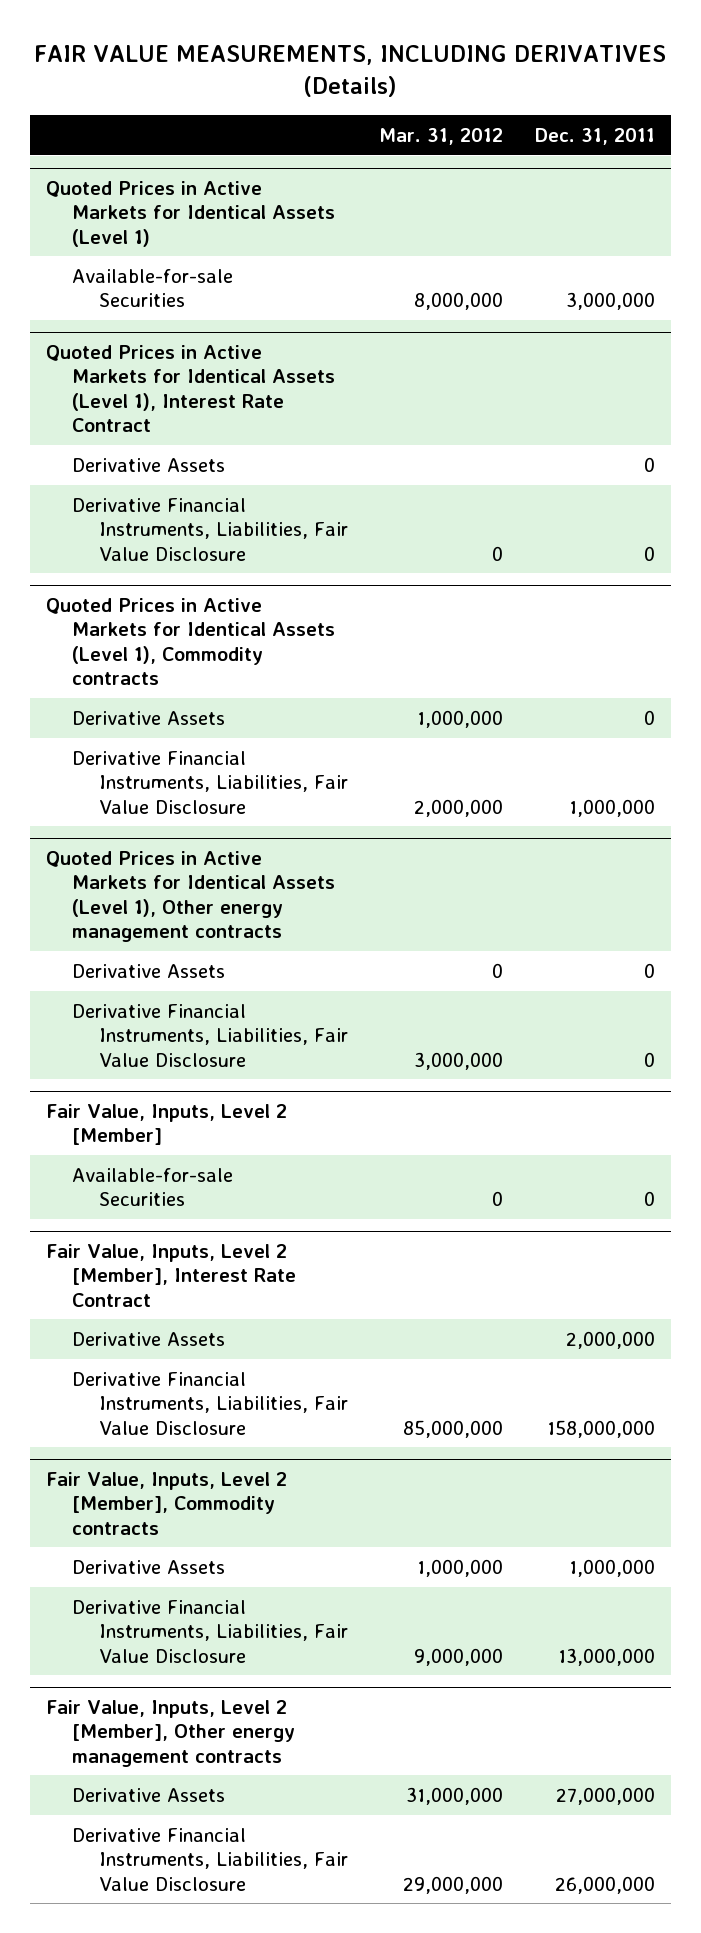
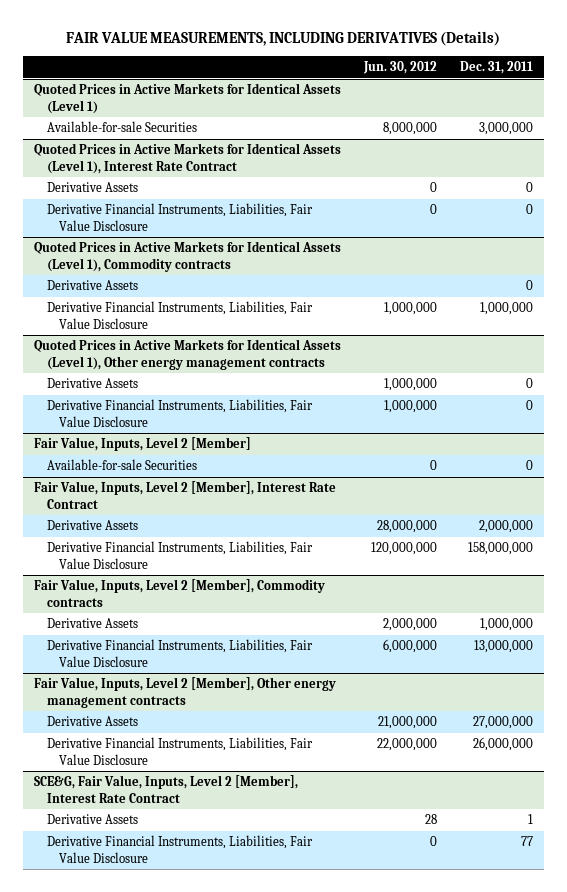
- | Mar. 31, 2012 | Dec. 31, 2011
+ | Jun. 30, 2012 | Dec. 31, 2011
+ SCE&G, Fair Value, Inputs, Level 2 [Member], Interest Rate Contract
+ Derivative Assets | 28 | 1
+ Derivative Financial Instruments, Liabilities, Fair Value Disclosure | 0 | 77

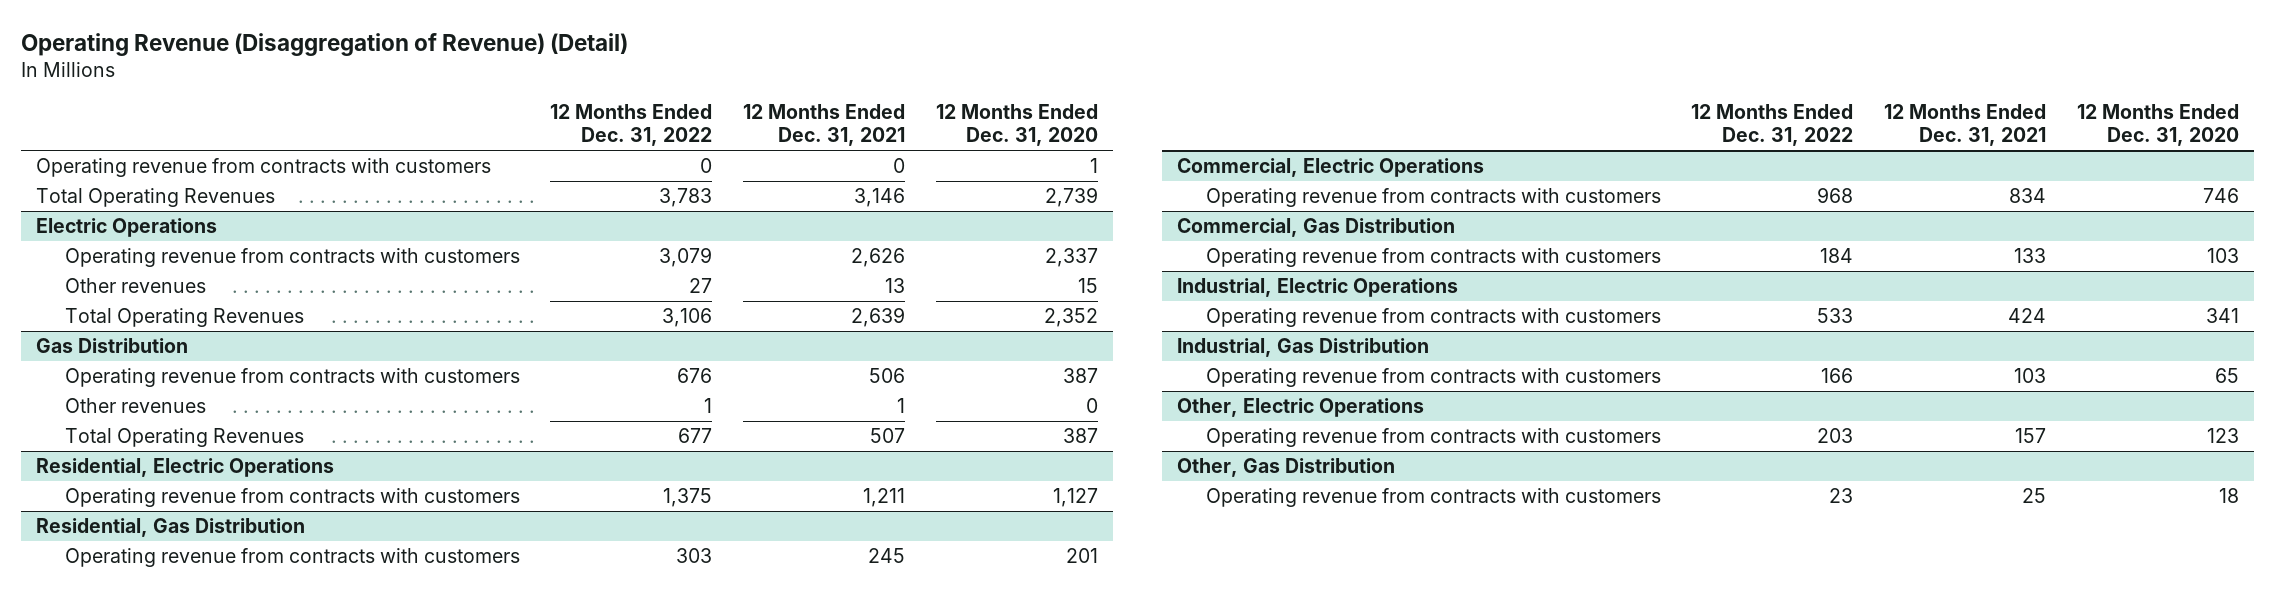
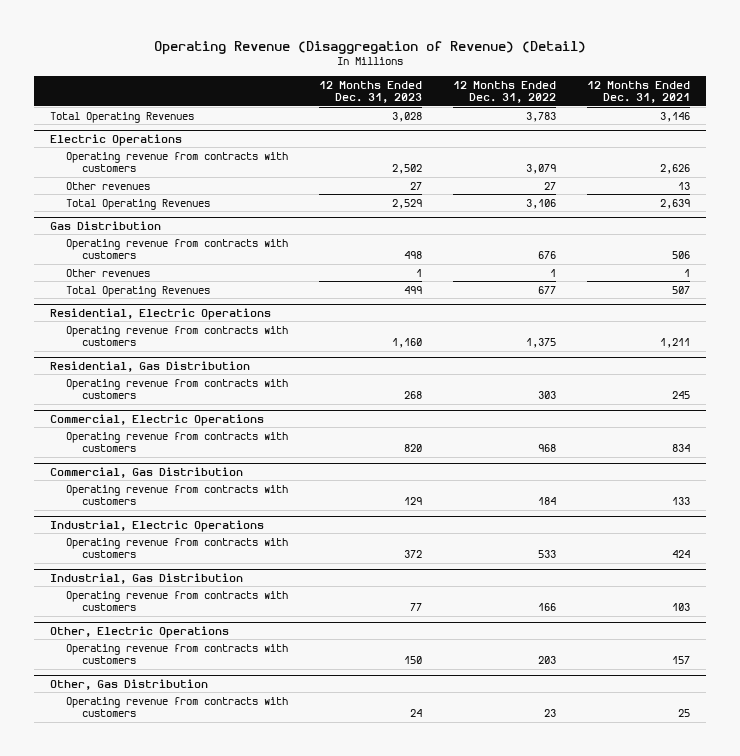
- | 12 Months Ended Dec. 31, 2022 | 12 Months Ended Dec. 31, 2021 | 12 Months Ended Dec. 31, 2020
+ | 12 Months Ended Dec. 31, 2023 | 12 Months Ended Dec. 31, 2022 | 12 Months Ended Dec. 31, 2021
- Operating revenue from contracts with customers | 0 | 0 | 1

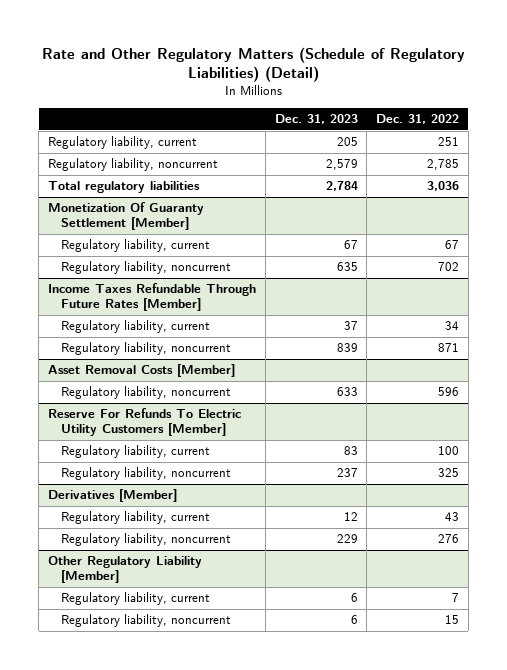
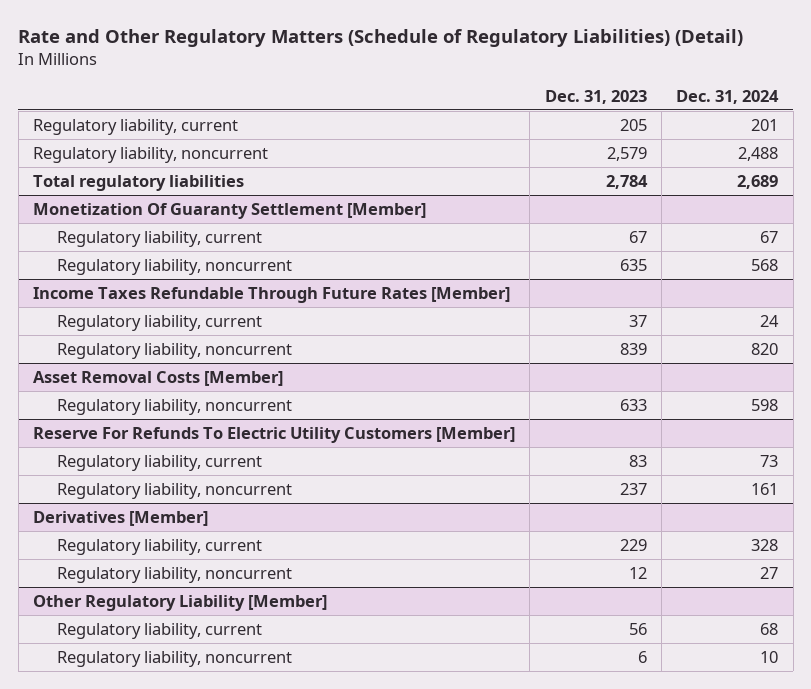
- | Dec. 31, 2023 | Dec. 31, 2022
+ | Dec. 31, 2023 | Dec. 31, 2024
@ Derivatives [Member]
- Regulatory liability, current | 12 | 43
- Regulatory liability, noncurrent | 229 | 276
+ Regulatory liability, current | 229 | 328
+ Regulatory liability, noncurrent | 12 | 27
@ Other Regulatory Liability [Member]
- Regulatory liability, current | 6 | 7
+ Regulatory liability, current | 56 | 68

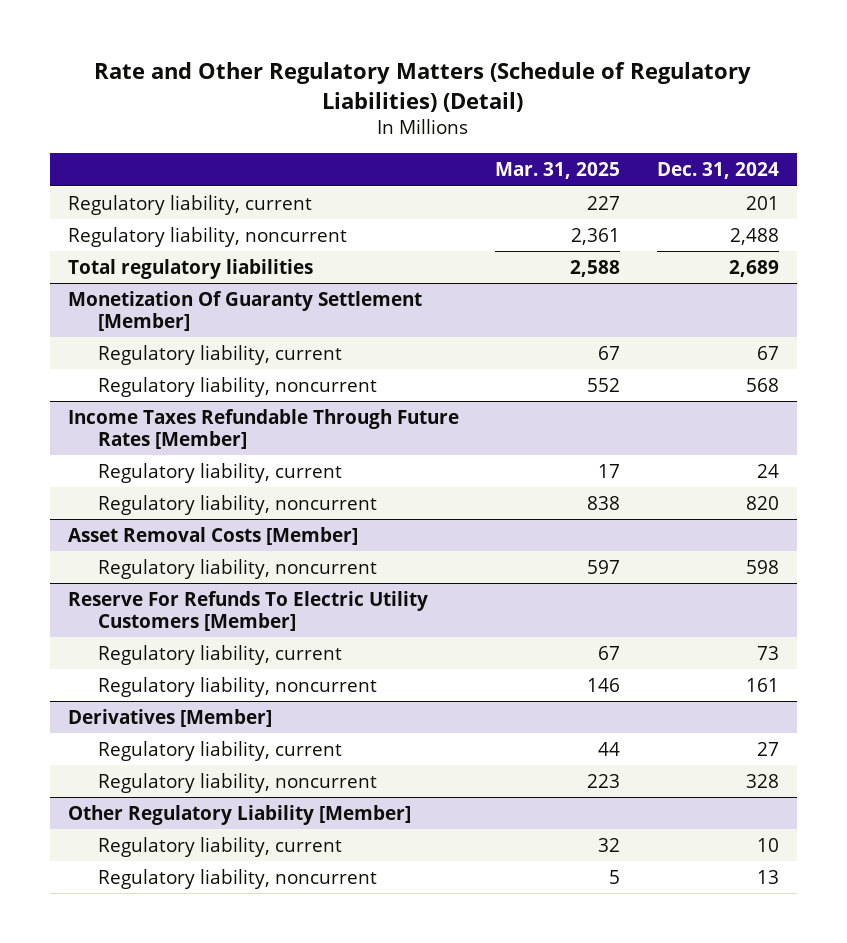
- | Dec. 31, 2023 | Dec. 31, 2024
+ | Mar. 31, 2025 | Dec. 31, 2024
@ Derivatives [Member]
- Regulatory liability, current | 229 | 328
- Regulatory liability, noncurrent | 12 | 27
+ Regulatory liability, current | 44 | 27
+ Regulatory liability, noncurrent | 223 | 328
@ Other Regulatory Liability [Member]
- Regulatory liability, current | 56 | 68
- Regulatory liability, noncurrent | 6 | 10
+ Regulatory liability, current | 32 | 10
+ Regulatory liability, noncurrent | 5 | 13

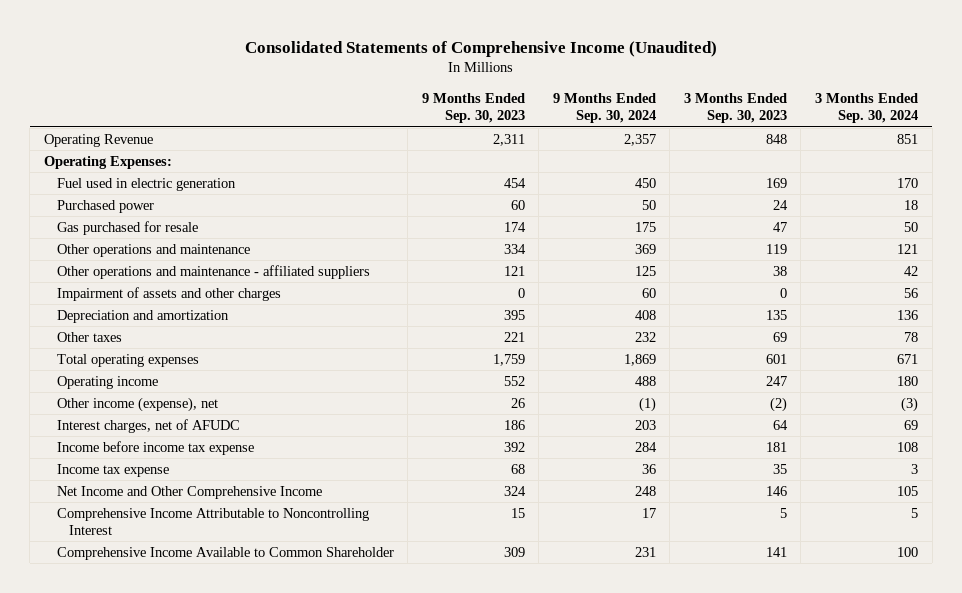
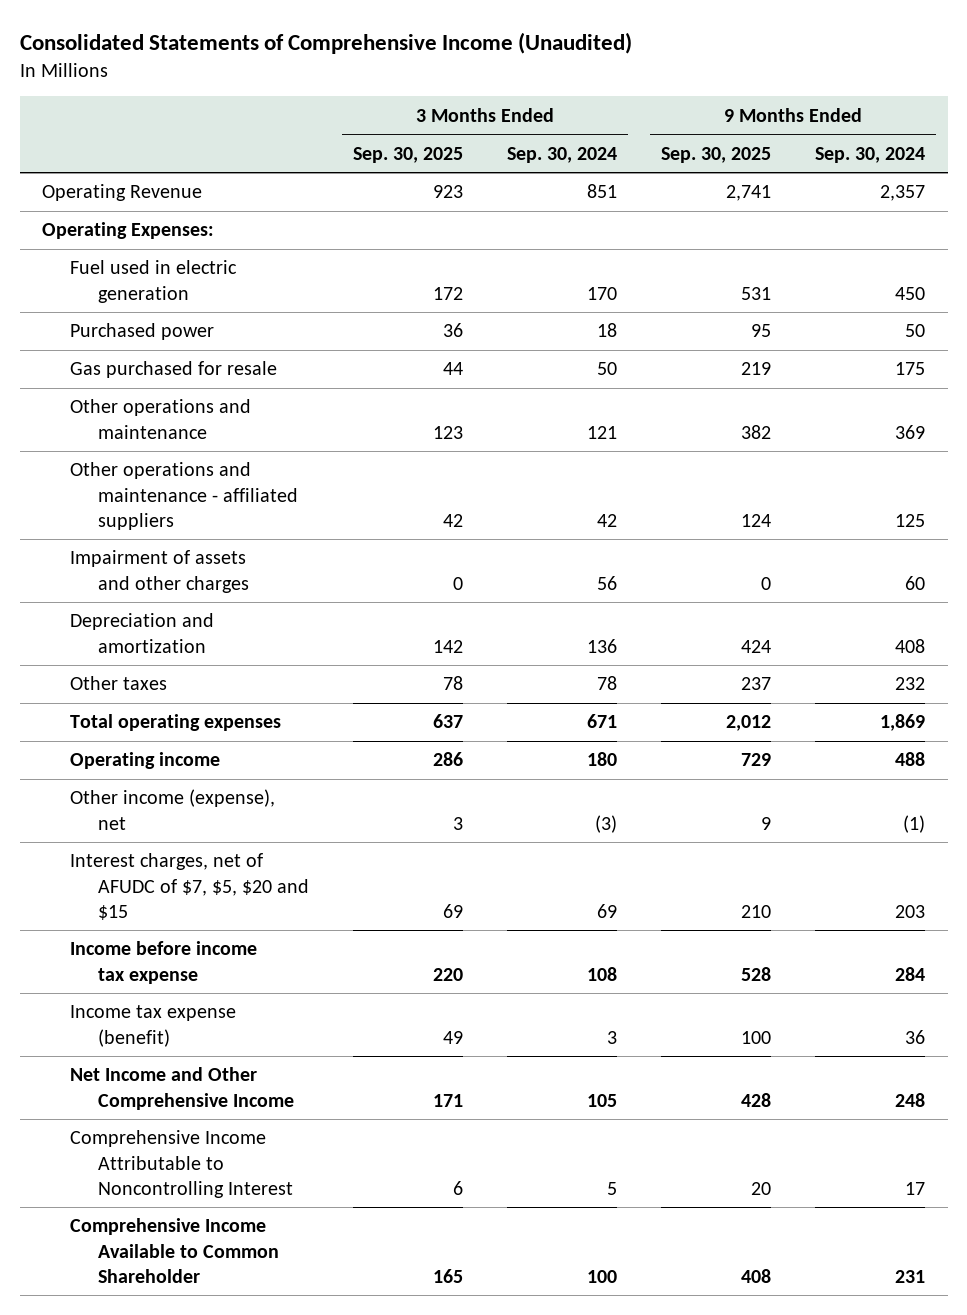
- | 9 Months Ended Sep. 30, 2023 | 9 Months Ended Sep. 30, 2024 | 3 Months Ended Sep. 30, 2023 | 3 Months Ended Sep. 30, 2024
+ | 3 Months Ended Sep. 30, 2025 | 3 Months Ended Sep. 30, 2024 | 9 Months Ended Sep. 30, 2025 | 9 Months Ended Sep. 30, 2024
- Interest charges, net of AFUDC | 186 | 203 | 64 | 69
+ Interest charges, net of AFUDC of $7, $5, $20 and $15 | 69 | 69 | 210 | 203
- Income tax expense | 68 | 36 | 35 | 3
+ Income tax expense (benefit) | 49 | 3 | 100 | 36

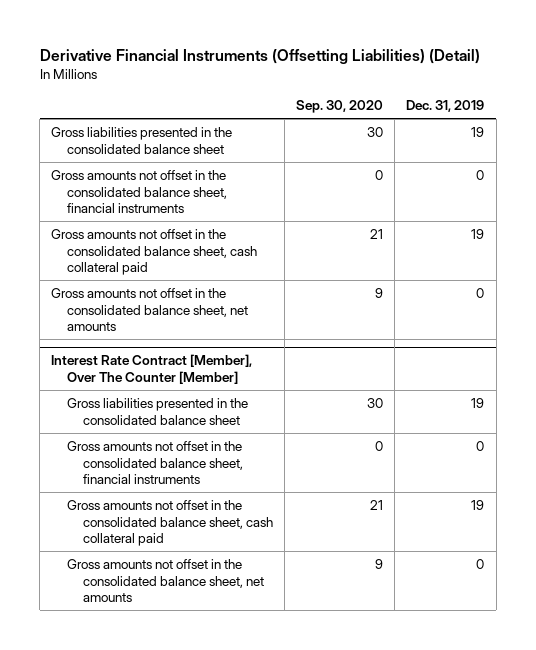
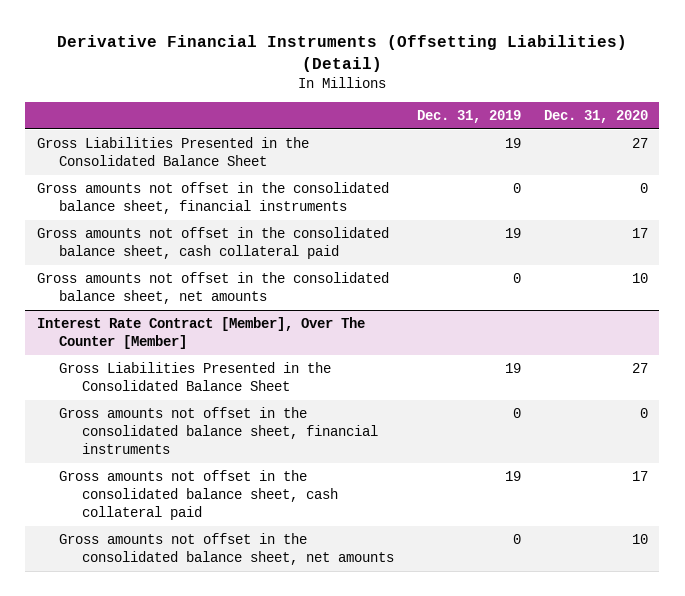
- | Sep. 30, 2020 | Dec. 31, 2019
+ | Dec. 31, 2019 | Dec. 31, 2020
- Gross liabilities presented in the consolidated balance sheet | 30 | 19
+ Gross Liabilities Presented in the Consolidated Balance Sheet | 19 | 27
@ Interest Rate Contract [Member], Over The Counter [Member]
- Gross liabilities presented in the consolidated balance sheet | 30 | 19
+ Gross Liabilities Presented in the Consolidated Balance Sheet | 19 | 27

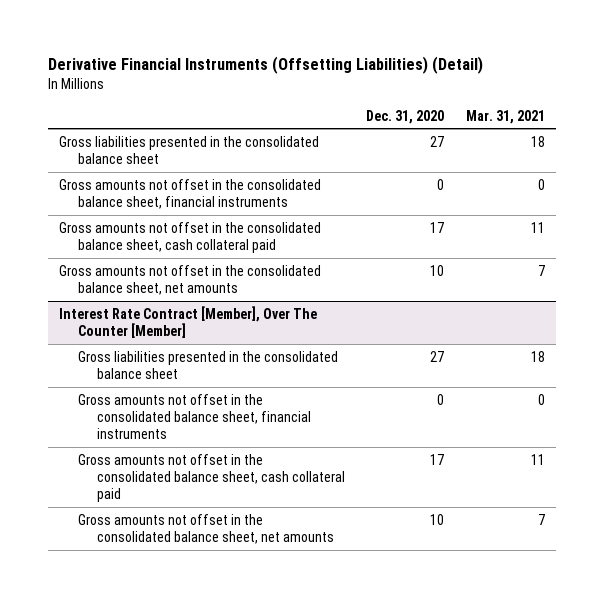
- | Dec. 31, 2019 | Dec. 31, 2020
+ | Dec. 31, 2020 | Mar. 31, 2021
- Gross Liabilities Presented in the Consolidated Balance Sheet | 19 | 27
+ Gross liabilities presented in the consolidated balance sheet | 27 | 18
@ Interest Rate Contract [Member], Over The Counter [Member]
- Gross Liabilities Presented in the Consolidated Balance Sheet | 19 | 27
+ Gross liabilities presented in the consolidated balance sheet | 27 | 18

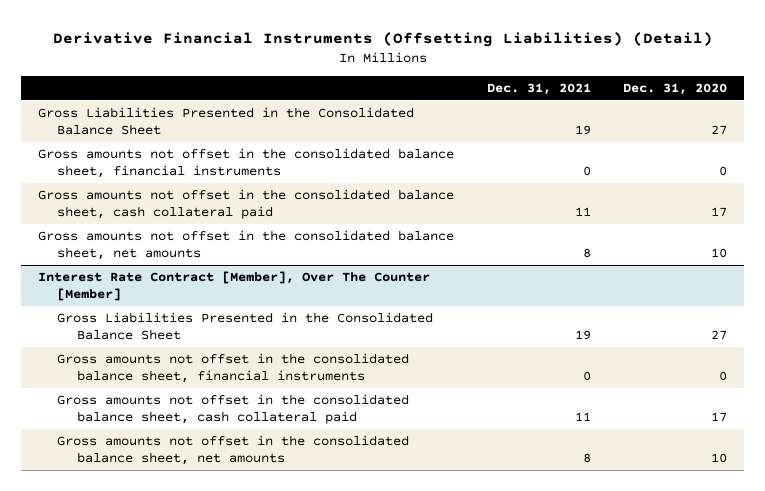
- | Dec. 31, 2020 | Mar. 31, 2021
+ | Dec. 31, 2021 | Dec. 31, 2020
- Gross liabilities presented in the consolidated balance sheet | 27 | 18
+ Gross Liabilities Presented in the Consolidated Balance Sheet | 19 | 27
@ Interest Rate Contract [Member], Over The Counter [Member]
- Gross liabilities presented in the consolidated balance sheet | 27 | 18
+ Gross Liabilities Presented in the Consolidated Balance Sheet | 19 | 27

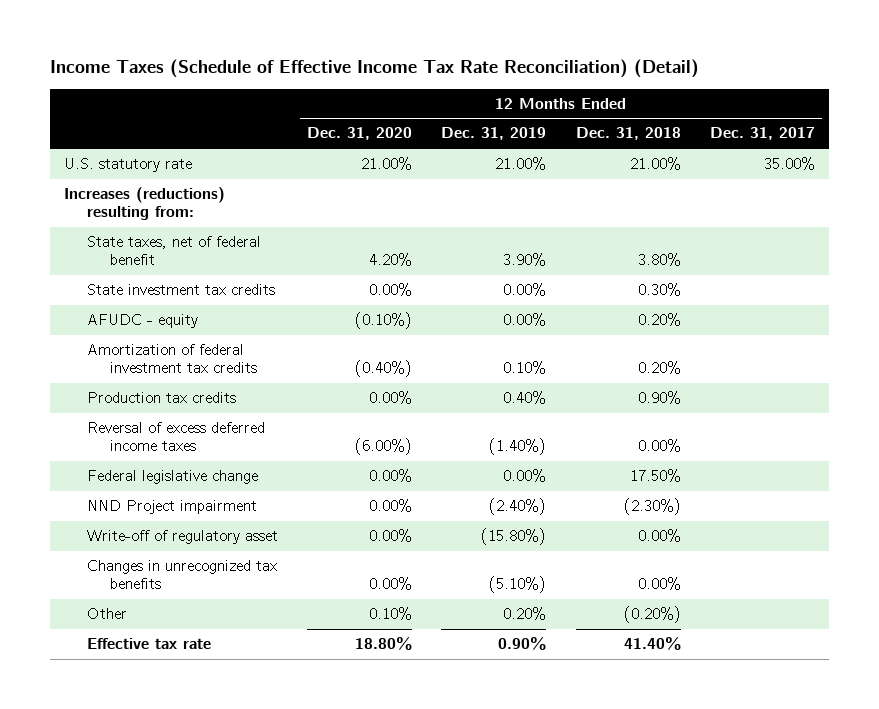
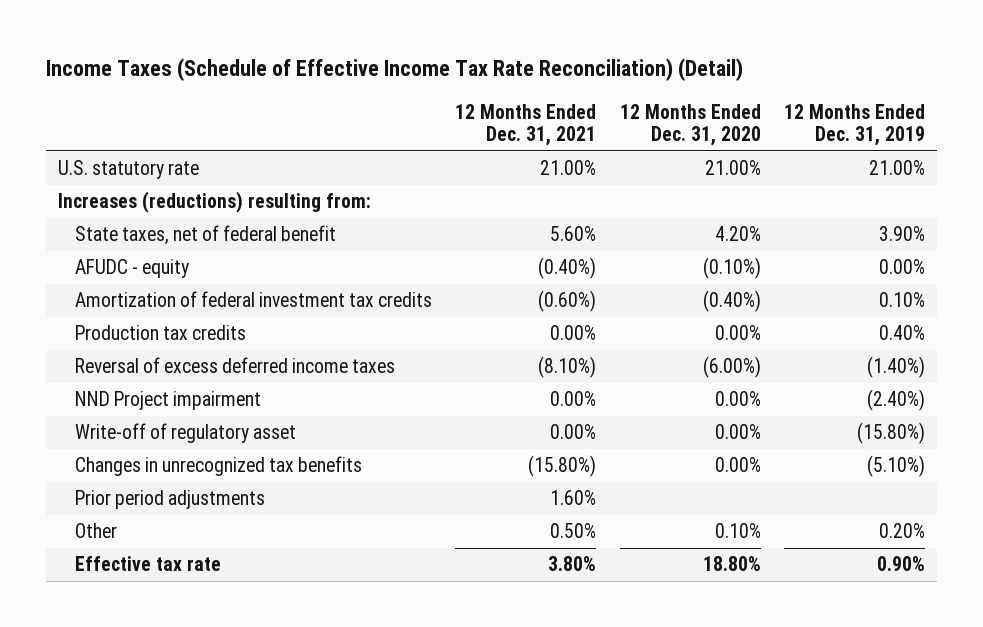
- | 12 Months Ended Dec. 31, 2020 | 12 Months Ended Dec. 31, 2019 | 12 Months Ended Dec. 31, 2018 | 12 Months Ended Dec. 31, 2017
+ | 12 Months Ended Dec. 31, 2021 | 12 Months Ended Dec. 31, 2020 | 12 Months Ended Dec. 31, 2019
- State investment tax credits | 0.00% | 0.00% | 0.30% |
- Federal legislative change | 0.00% | 0.00% | 17.50% |
+ Prior period adjustments | 1.60% | |

